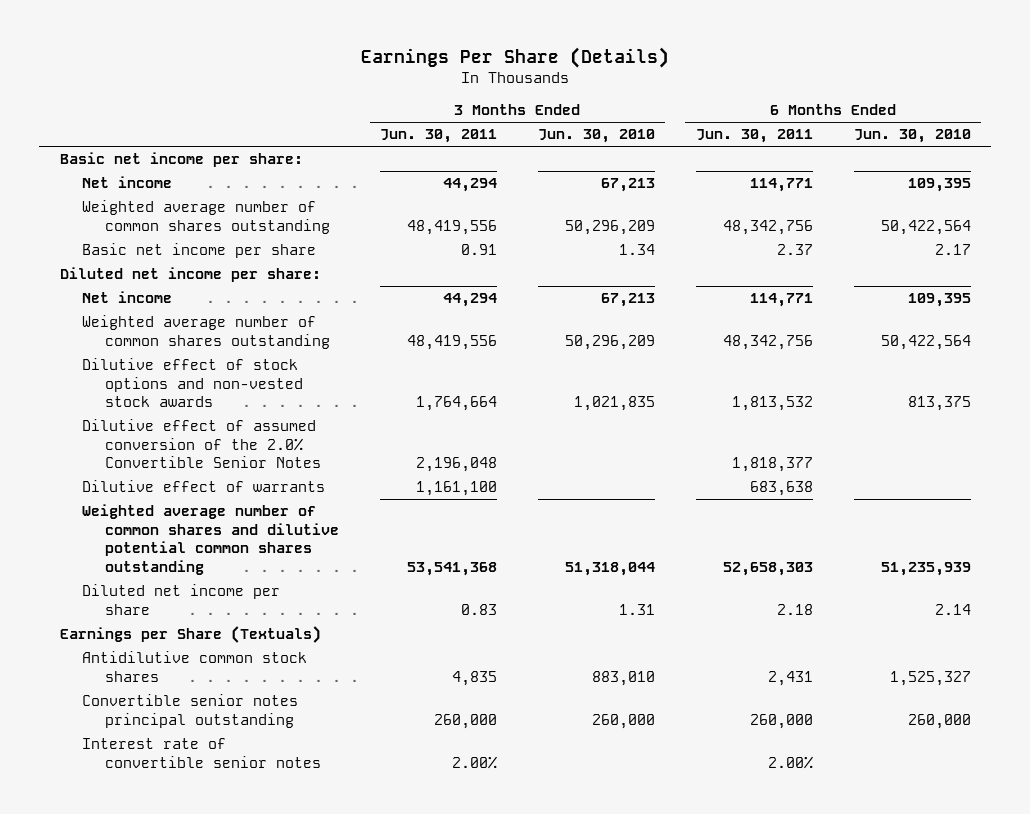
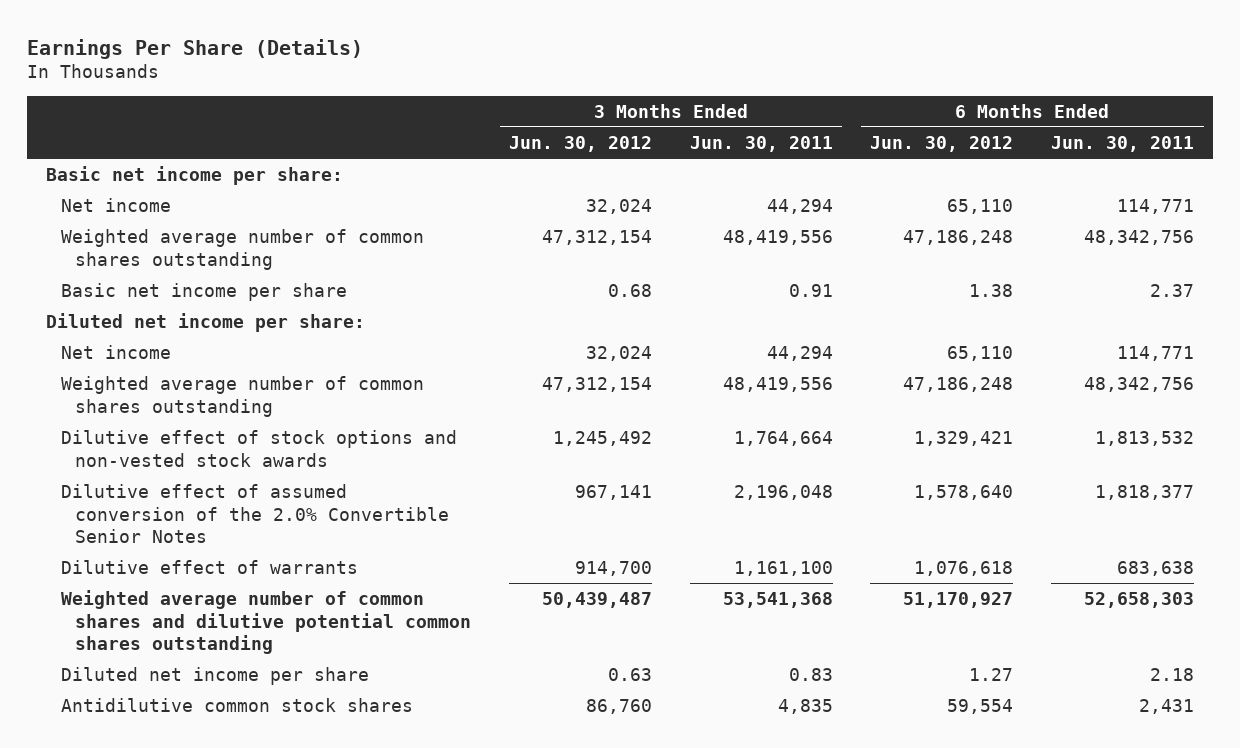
- | 3 Months Ended Jun. 30, 2011 | 3 Months Ended Jun. 30, 2010 | 6 Months Ended Jun. 30, 2011 | 6 Months Ended Jun. 30, 2010
+ | 3 Months Ended Jun. 30, 2012 | 3 Months Ended Jun. 30, 2011 | 6 Months Ended Jun. 30, 2012 | 6 Months Ended Jun. 30, 2011
- Earnings per Share (Textuals)
- Convertible senior notes principal outstanding | 260,000 | 260,000 | 260,000 | 260,000
- Interest rate of convertible senior notes | 2.00% | | 2.00% |

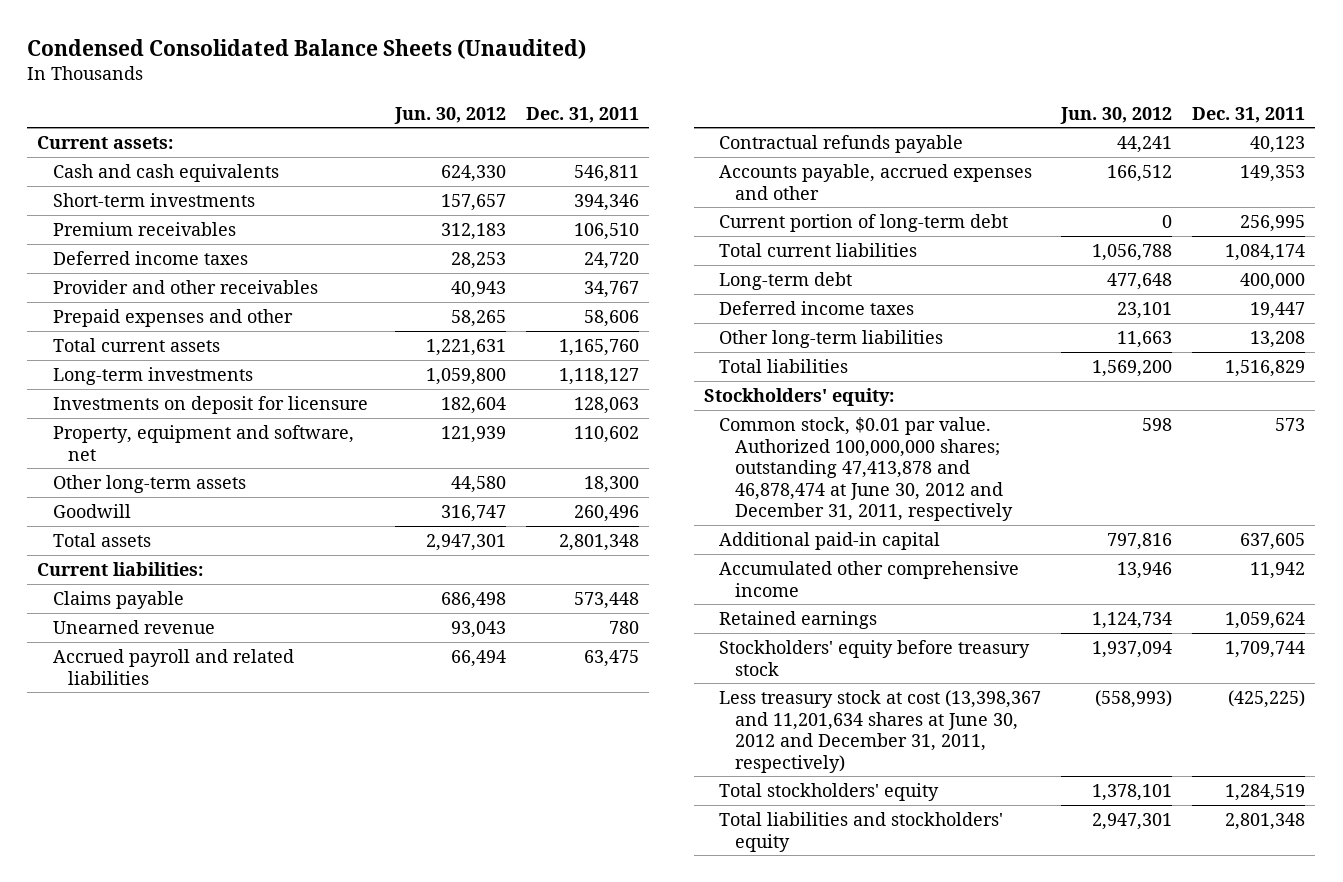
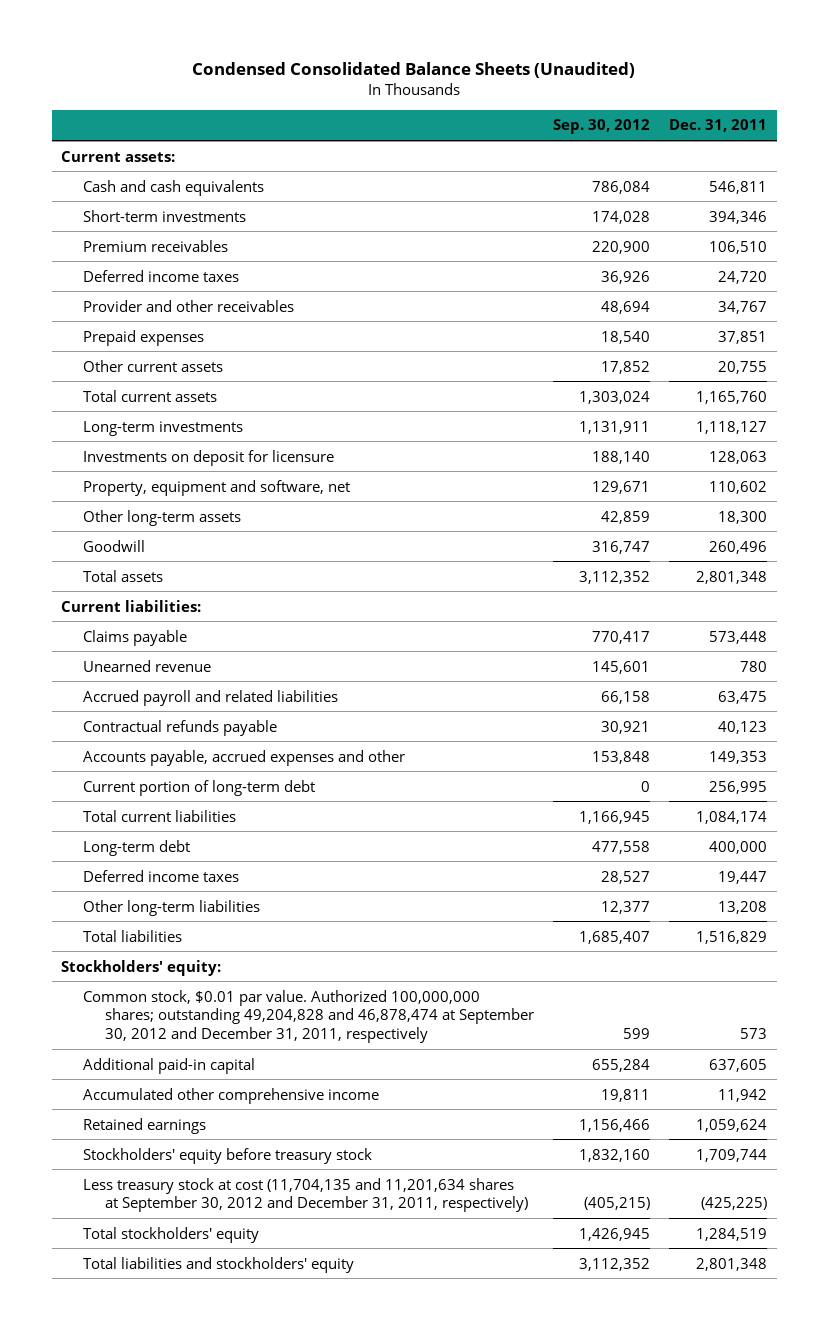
- | Jun. 30, 2012 | Dec. 31, 2011
+ | Sep. 30, 2012 | Dec. 31, 2011
- Prepaid expenses and other | 58,265 | 58,606
+ Prepaid expenses | 18,540 | 37,851
+ Other current assets | 17,852 | 20,755
- Common stock, $0.01 par value. Authorized 100,000,000 shares; outstanding 47,413,878 and 46,878,474 at June 30, 2012 and December 31, 2011, respectively | 598 | 573
+ Common stock, $0.01 par value. Authorized 100,000,000 shares; outstanding 49,204,828 and 46,878,474 at September 30, 2012 and December 31, 2011, respectively | 599 | 573
- Less treasury stock at cost (13,398,367 and 11,201,634 shares at June 30, 2012 and December 31, 2011, respectively) | (558,993) | (425,225)
+ Less treasury stock at cost (11,704,135 and 11,201,634 shares at September 30, 2012 and December 31, 2011, respectively) | (405,215) | (425,225)

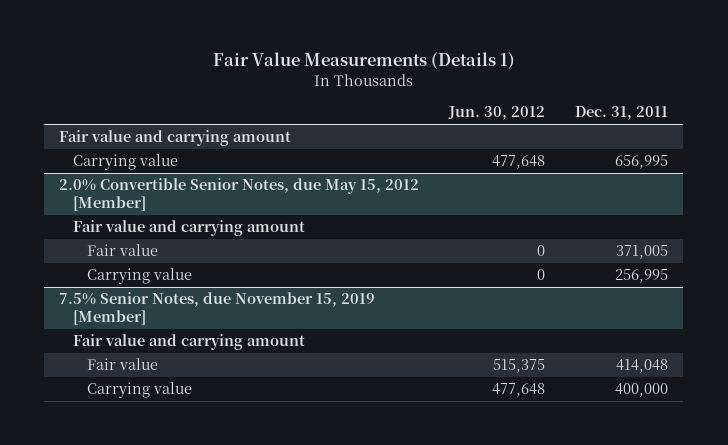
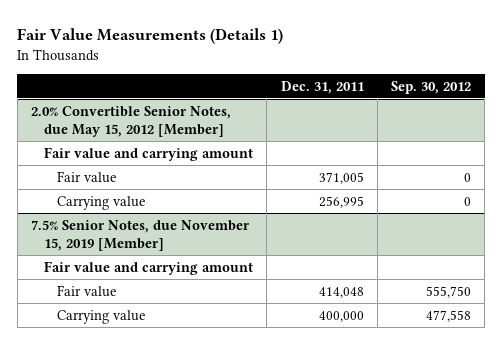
- | Jun. 30, 2012 | Dec. 31, 2011
+ | Dec. 31, 2011 | Sep. 30, 2012
- Fair value and carrying amount
- Carrying value | 477,648 | 656,995

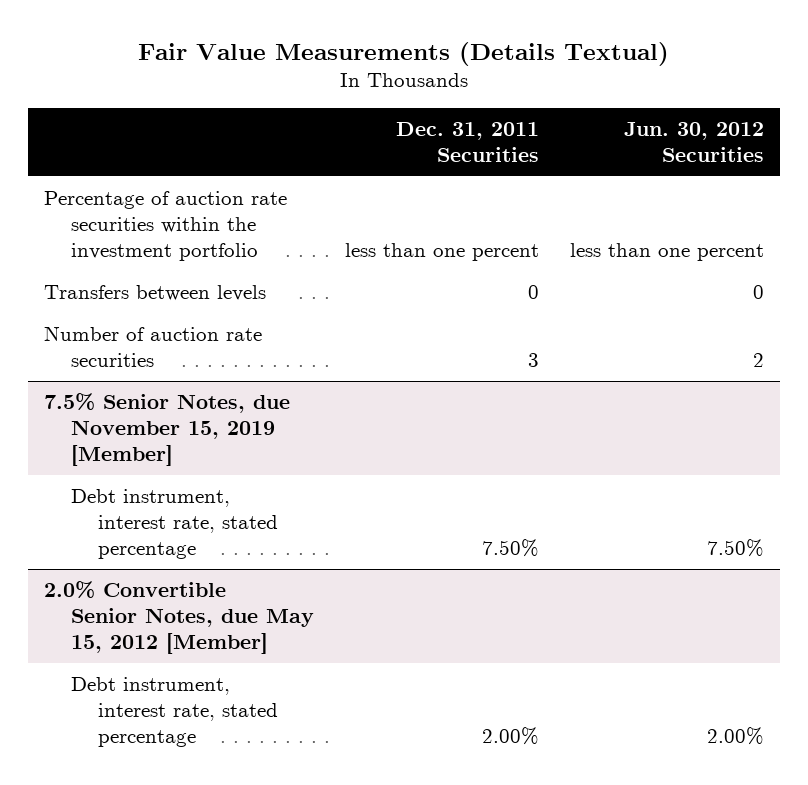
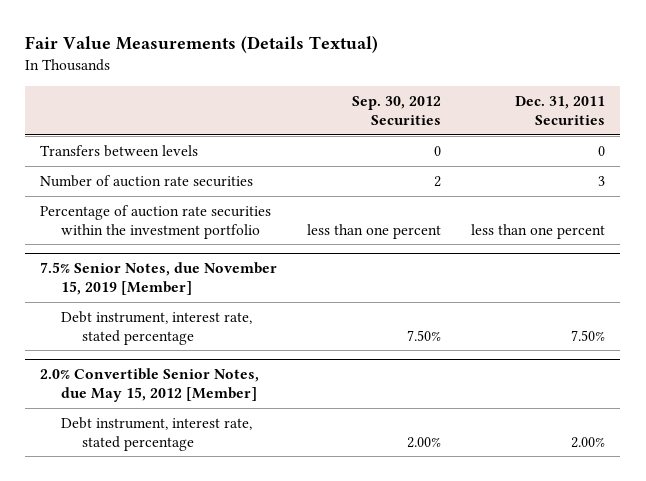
- | Dec. 31, 2011 Securities | Jun. 30, 2012 Securities
+ | Sep. 30, 2012 Securities | Dec. 31, 2011 Securities
moved down: Percentage of auction rate securities within the investment portfolio | less than one percent | less than one percent

